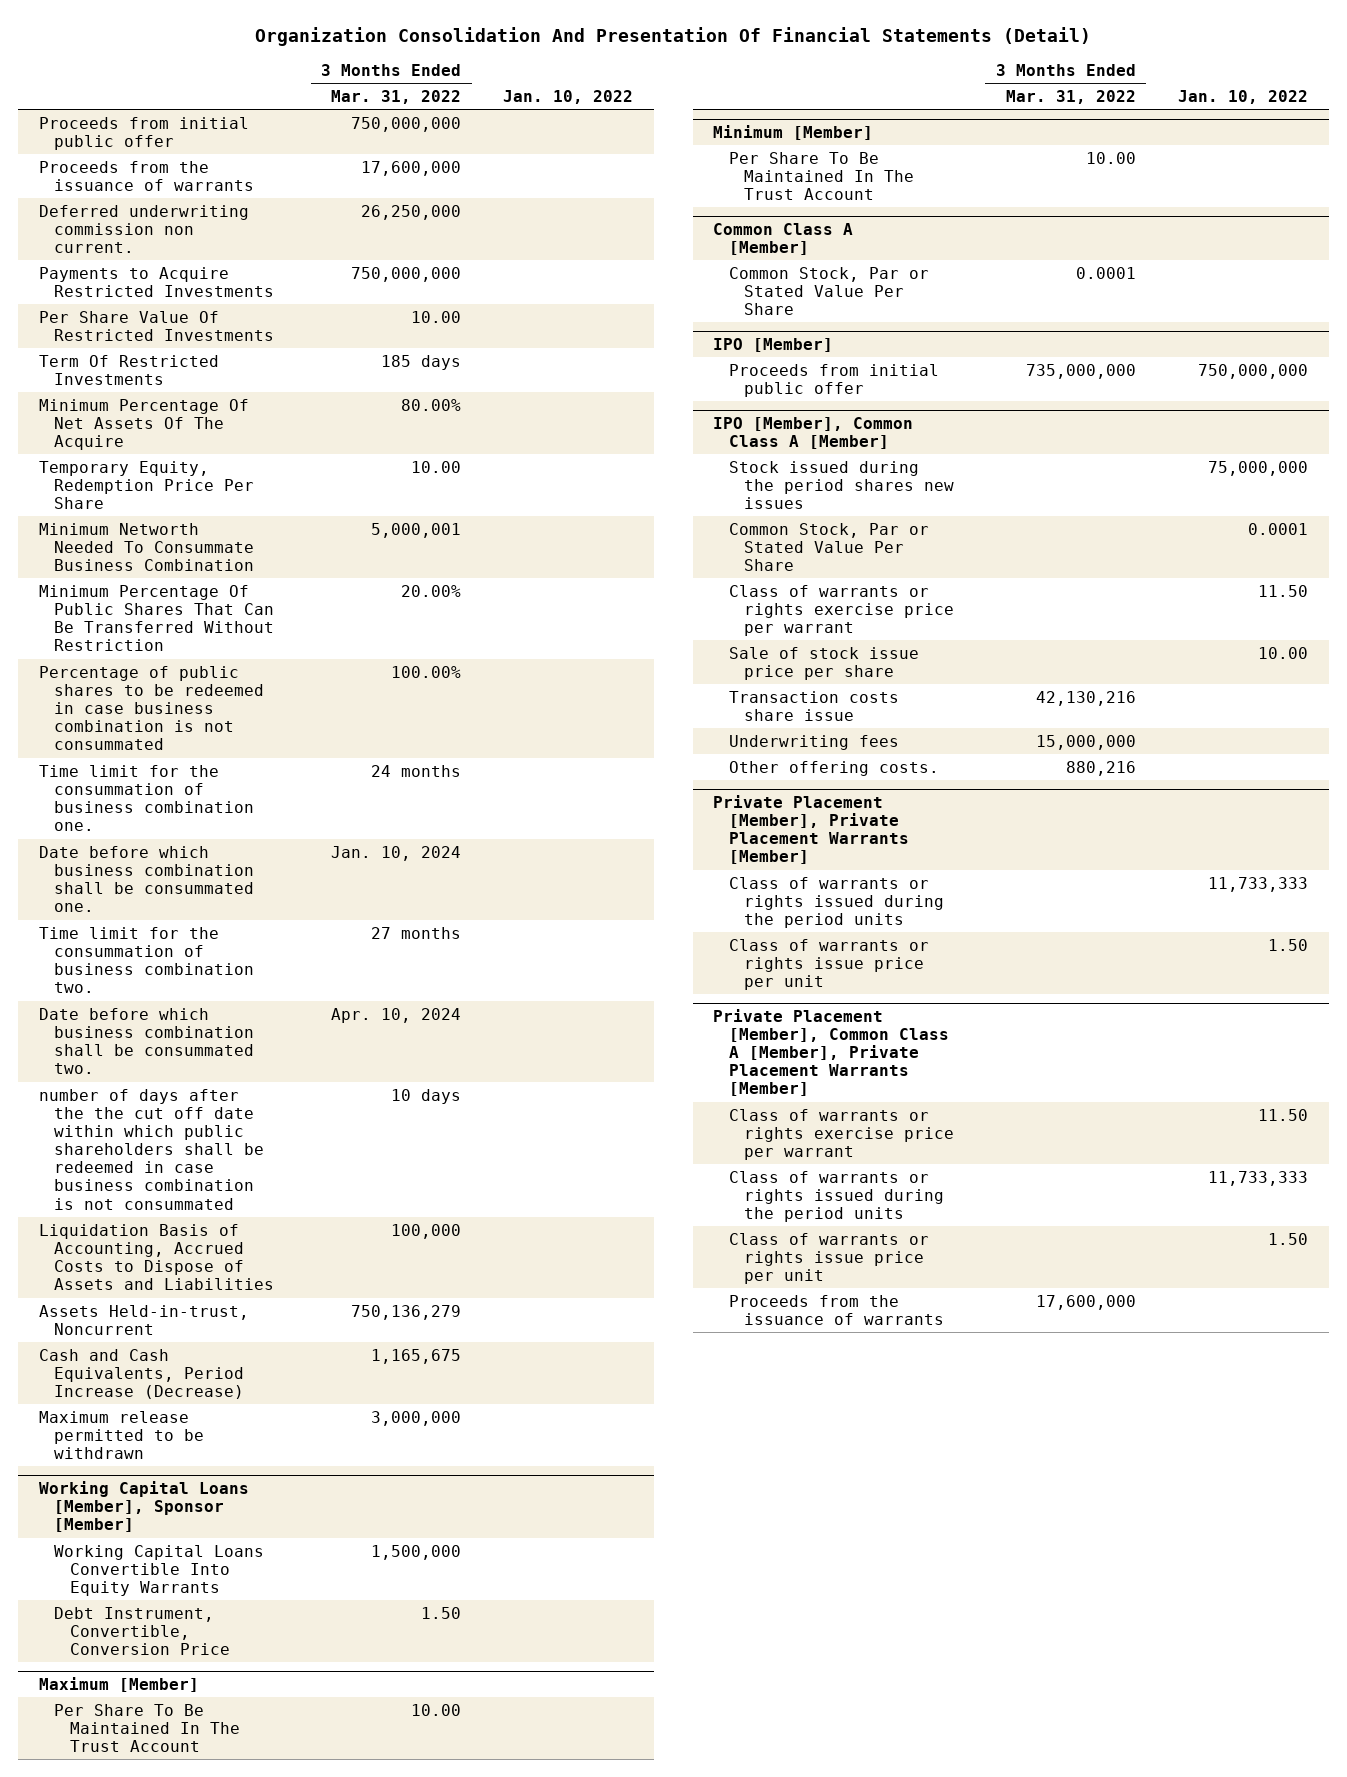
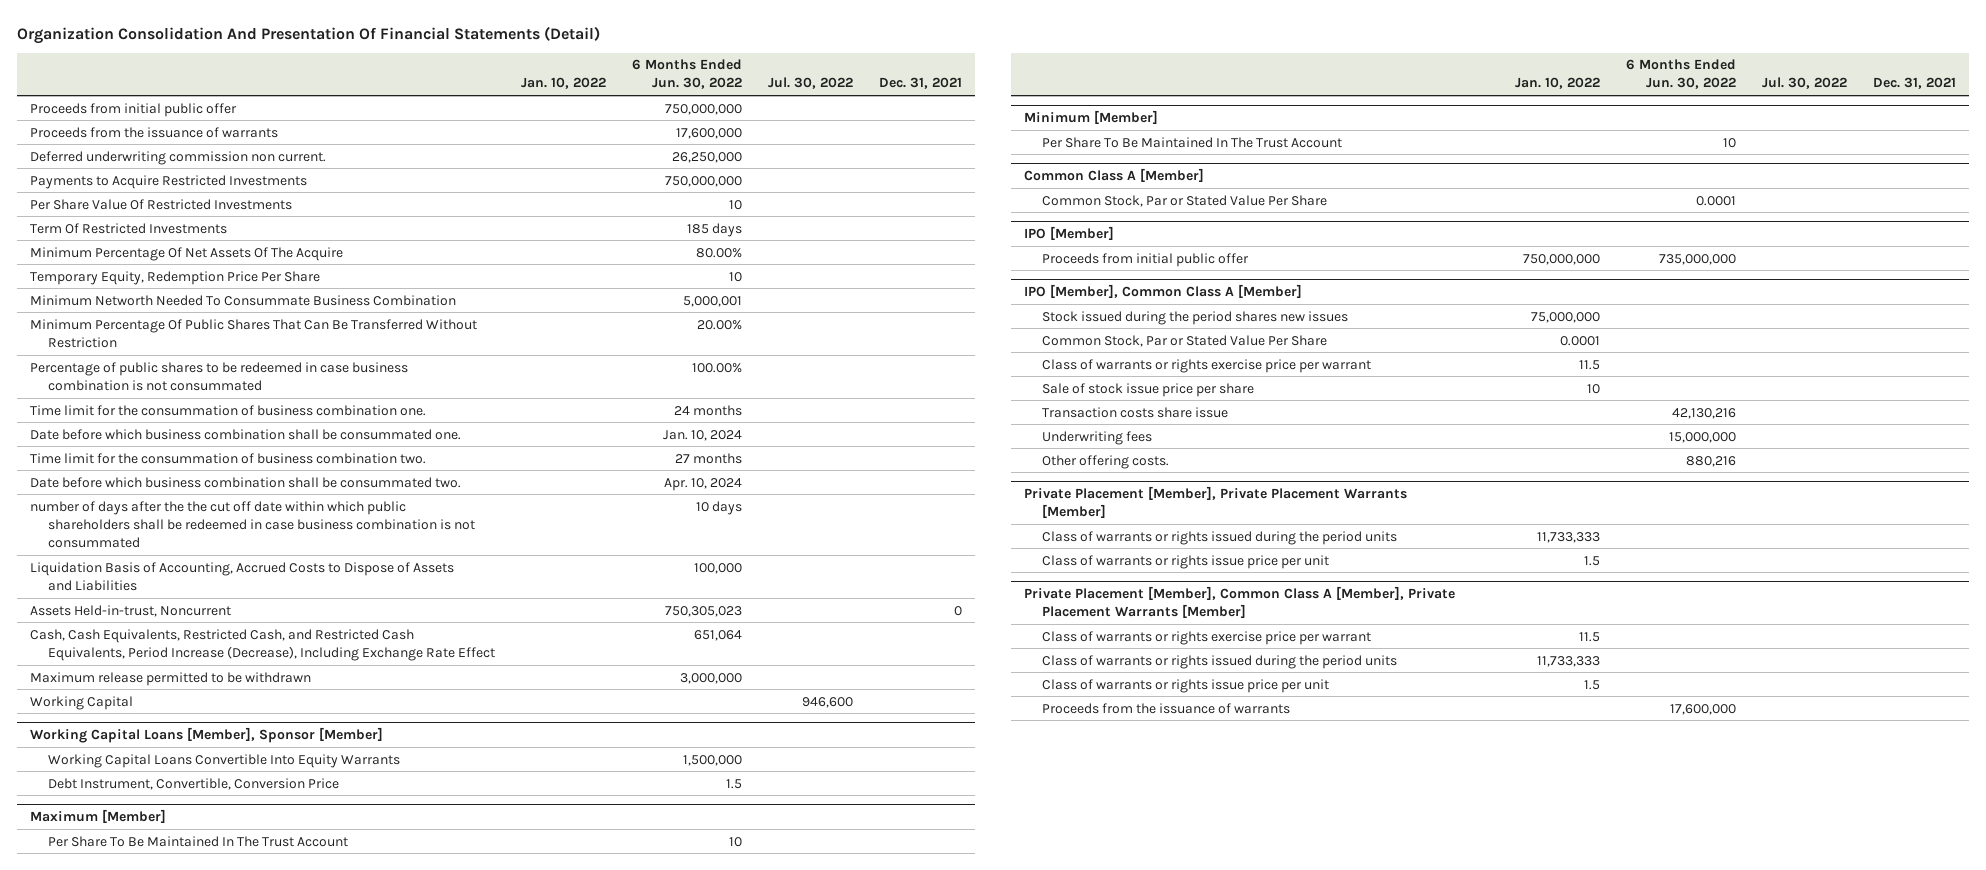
- | 3 Months Ended Mar. 31, 2022 | Jan. 10, 2022
+ | Jan. 10, 2022 | 6 Months Ended Jun. 30, 2022 | Jul. 30, 2022 | Dec. 31, 2021
- Cash and Cash Equivalents, Period Increase (Decrease) | 1,165,675 |
+ Cash, Cash Equivalents, Restricted Cash, and Restricted Cash Equivalents, Period Increase (Decrease), Including Exchange Rate Effect | | 651,064 | |
+ Working Capital | | | 946,600 |
@ IPO [Member], Common Class A [Member]
- Class of warrants or rights exercise price per warrant | | 11.50
- Sale of stock issue price per share | | 10.00
+ Class of warrants or rights exercise price per warrant | 11.5 | | |
+ Sale of stock issue price per share | 10 | | |
@ Private Placement [Member], Private Placement Warrants [Member]
- Class of warrants or rights issue price per unit | | 1.50
+ Class of warrants or rights issue price per unit | 1.5 | | |
@ Private Placement [Member], Common Class A [Member], Private Placement Warrants [Member]
- Class of warrants or rights exercise price per warrant | | 11.50
+ Class of warrants or rights exercise price per warrant | 11.5 | | |
- Class of warrants or rights issue price per unit | | 1.50
+ Class of warrants or rights issue price per unit | 1.5 | | |

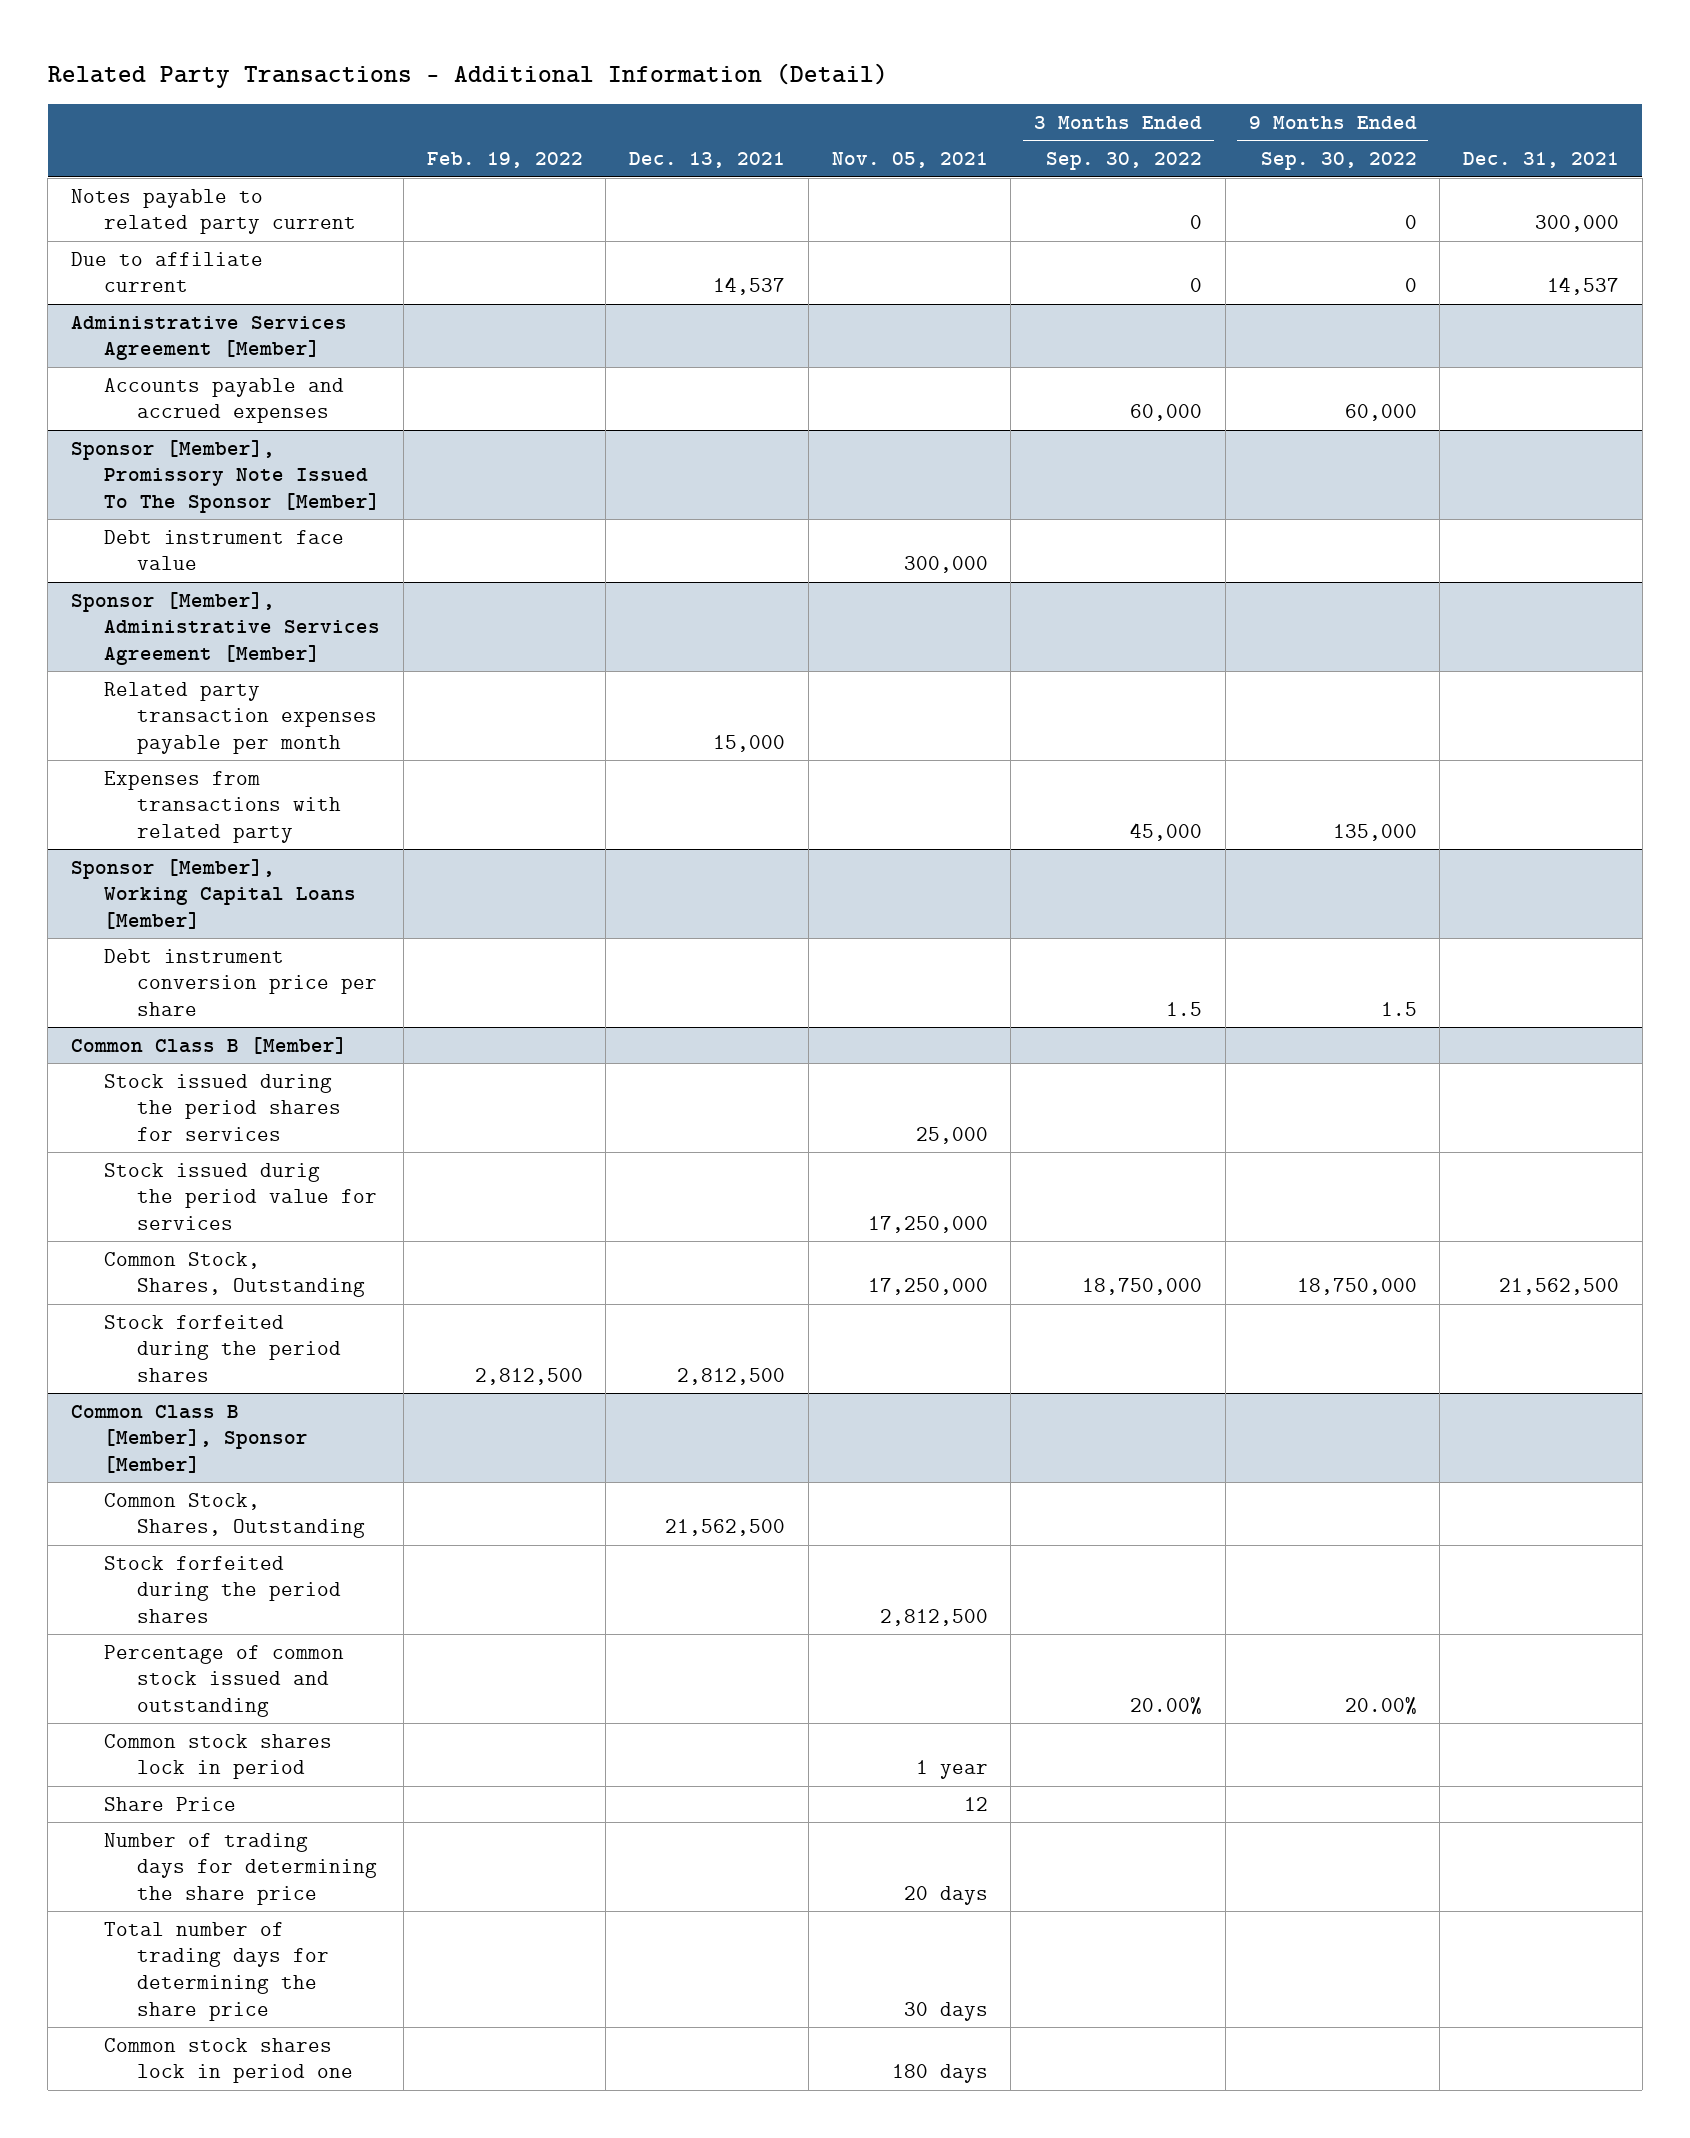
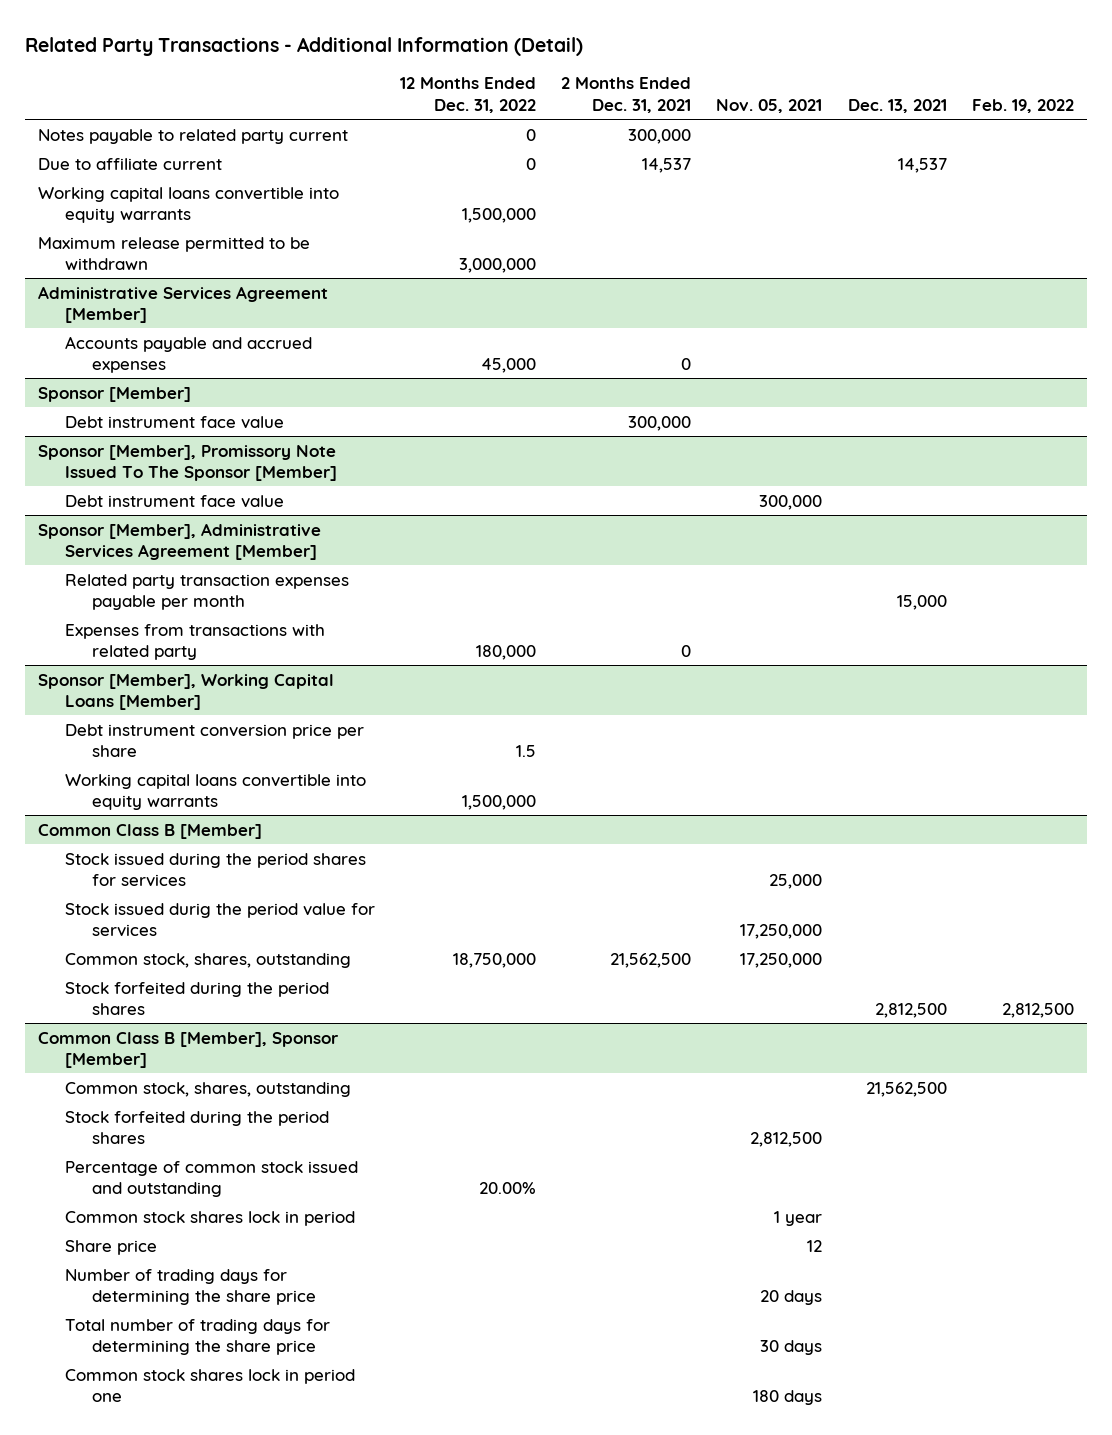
- | Feb. 19, 2022 | Dec. 13, 2021 | Nov. 05, 2021 | 3 Months Ended Sep. 30, 2022 | 9 Months Ended Sep. 30, 2022 | Dec. 31, 2021
+ | 12 Months Ended Dec. 31, 2022 | 2 Months Ended Dec. 31, 2021 | Nov. 05, 2021 | Dec. 13, 2021 | Feb. 19, 2022
+ Working capital loans convertible into equity warrants | 1,500,000 | | | |
+ Maximum release permitted to be withdrawn | 3,000,000 | | | |
+ Sponsor [Member]
+ Debt instrument face value | | 300,000 | | |
@ Sponsor [Member], Working Capital Loans [Member]
+ Working capital loans convertible into equity warrants | 1,500,000 | | | |
@ Common Class B [Member]
- Common Stock, Shares, Outstanding | | | 17,250,000 | 18,750,000 | 18,750,000 | 21,562,500
+ Common stock, shares, outstanding | 18,750,000 | 21,562,500 | 17,250,000 | |
@ Common Class B [Member], Sponsor [Member]
- Common Stock, Shares, Outstanding | | 21,562,500 | | | |
+ Common stock, shares, outstanding | | | | 21,562,500 |
- Share Price | | | 12 | | |
+ Share price | | | 12 | |

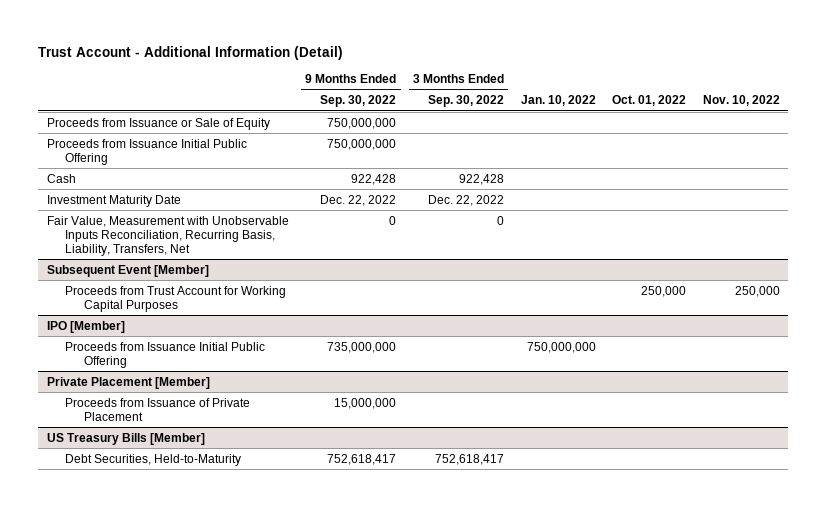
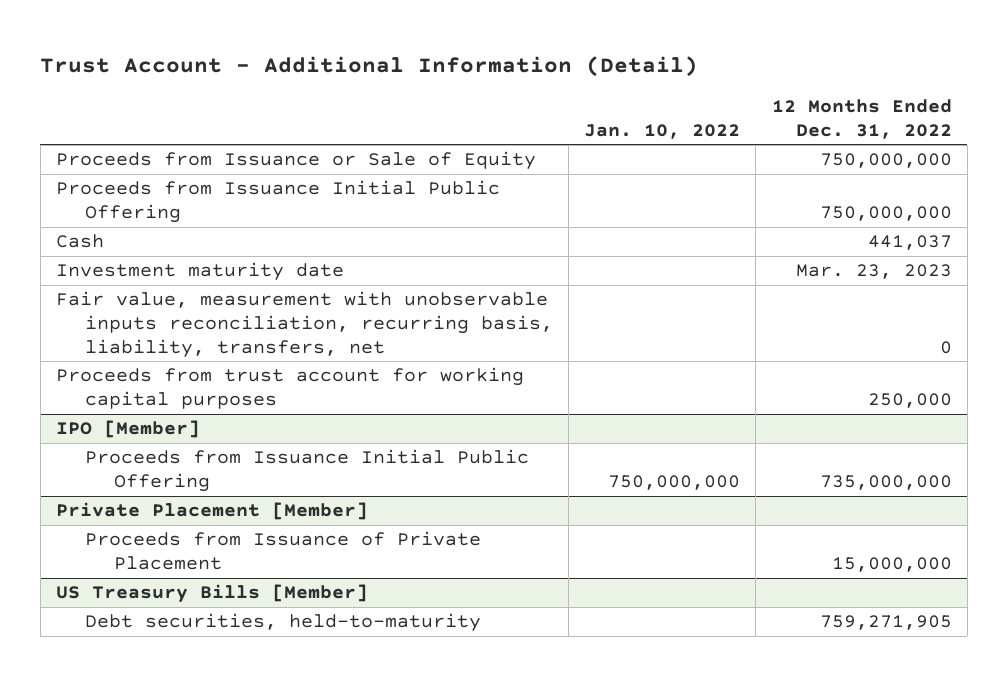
- | 9 Months Ended Sep. 30, 2022 | 3 Months Ended Sep. 30, 2022 | Jan. 10, 2022 | Oct. 01, 2022 | Nov. 10, 2022
+ | Jan. 10, 2022 | 12 Months Ended Dec. 31, 2022
- Investment Maturity Date | Dec. 22, 2022 | Dec. 22, 2022 | | |
- Fair Value, Measurement with Unobservable Inputs Reconciliation, Recurring Basis, Liability, Transfers, Net | 0 | 0 | | |
- Subsequent Event [Member]
- Proceeds from Trust Account for Working Capital Purposes | | | | 250,000 | 250,000
+ Investment maturity date | | Mar. 23, 2023
+ Fair value, measurement with unobservable inputs reconciliation, recurring basis, liability, transfers, net | | 0
+ Proceeds from trust account for working capital purposes | | 250,000
@ US Treasury Bills [Member]
- Debt Securities, Held-to-Maturity | 752,618,417 | 752,618,417 | | |
+ Debt securities, held-to-maturity | | 759,271,905

